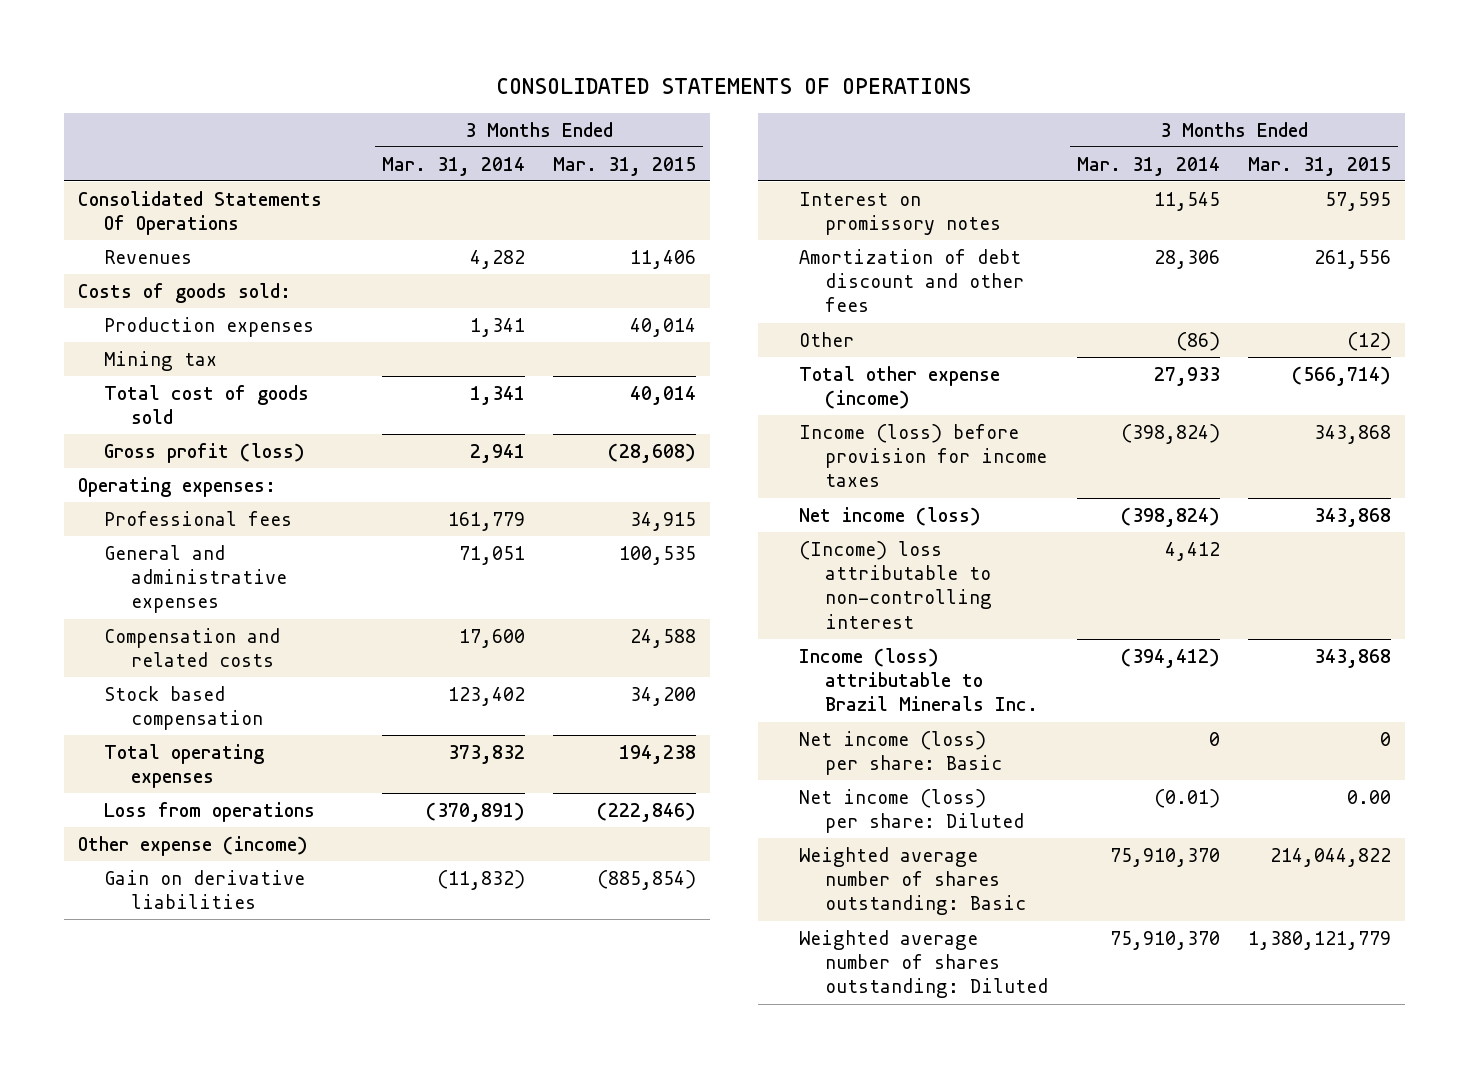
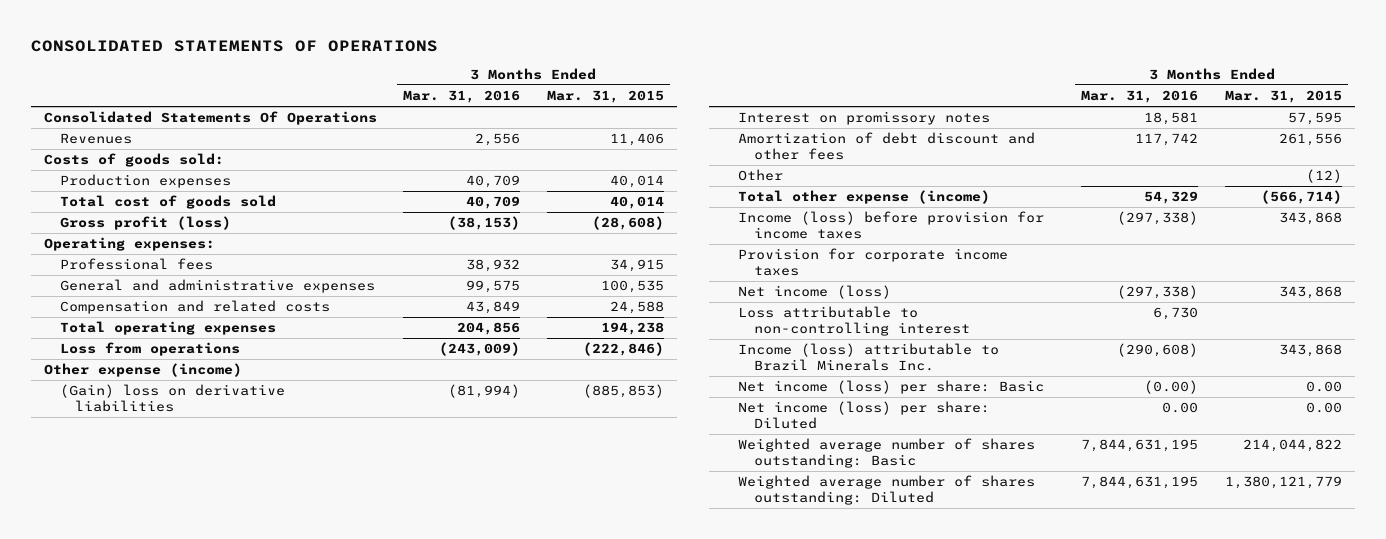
- | 3 Months Ended Mar. 31, 2014 | 3 Months Ended Mar. 31, 2015
+ | 3 Months Ended Mar. 31, 2016 | 3 Months Ended Mar. 31, 2015
- Mining tax
- Stock based compensation | 123,402 | 34,200
- Gain on derivative liabilities | (11,832) | (885,854)
+ (Gain) loss on derivative liabilities | (81,994) | (885,853)
+ Provision for corporate income taxes
- (Income) loss attributable to non-controlling interest | 4,412 |
+ Loss attributable to non-controlling interest | 6,730 |
- Net income (loss) per share: Basic | 0 | 0
+ Net income (loss) per share: Basic | (0.00) | 0.00

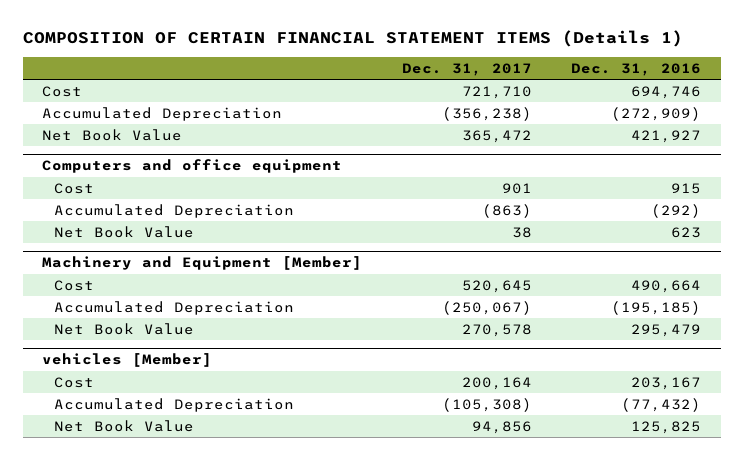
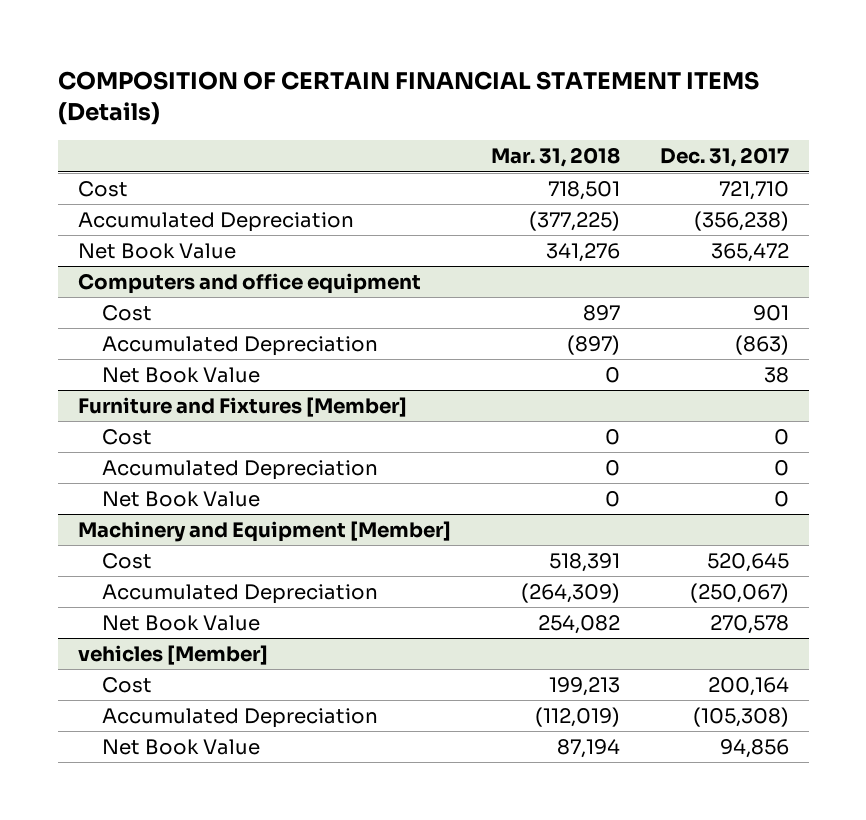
- COMPOSITION OF CERTAIN FINANCIAL STATEMENT ITEMS (Details 1)
+ COMPOSITION OF CERTAIN FINANCIAL STATEMENT ITEMS (Details)
- | Dec. 31, 2017 | Dec. 31, 2016
+ | Mar. 31, 2018 | Dec. 31, 2017
+ Furniture and Fixtures [Member]
+ Cost | 0 | 0
+ Accumulated Depreciation | 0 | 0
+ Net Book Value | 0 | 0

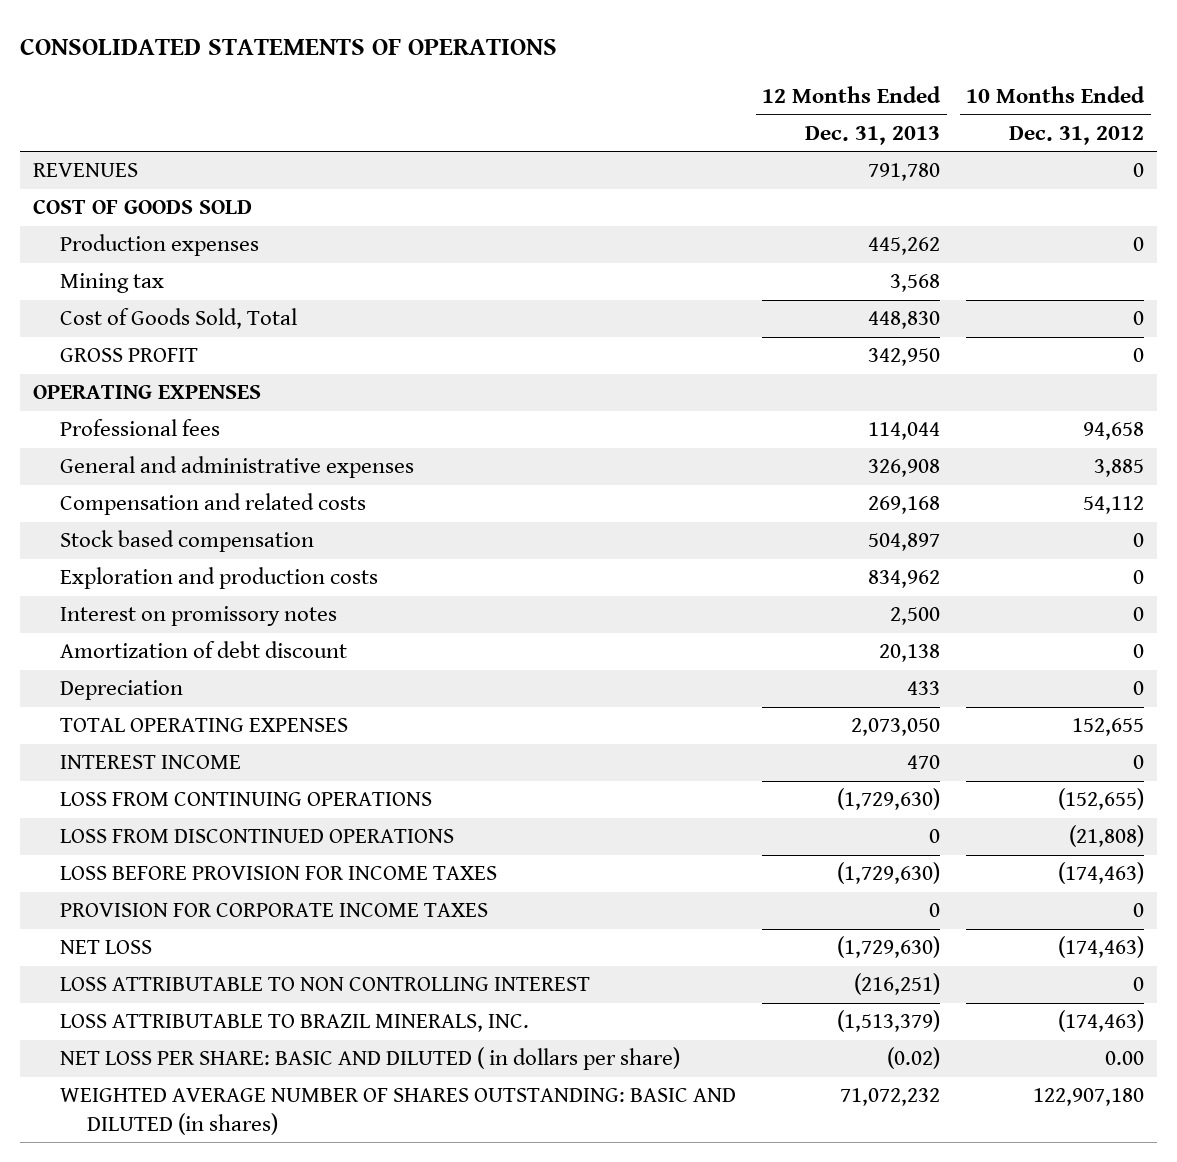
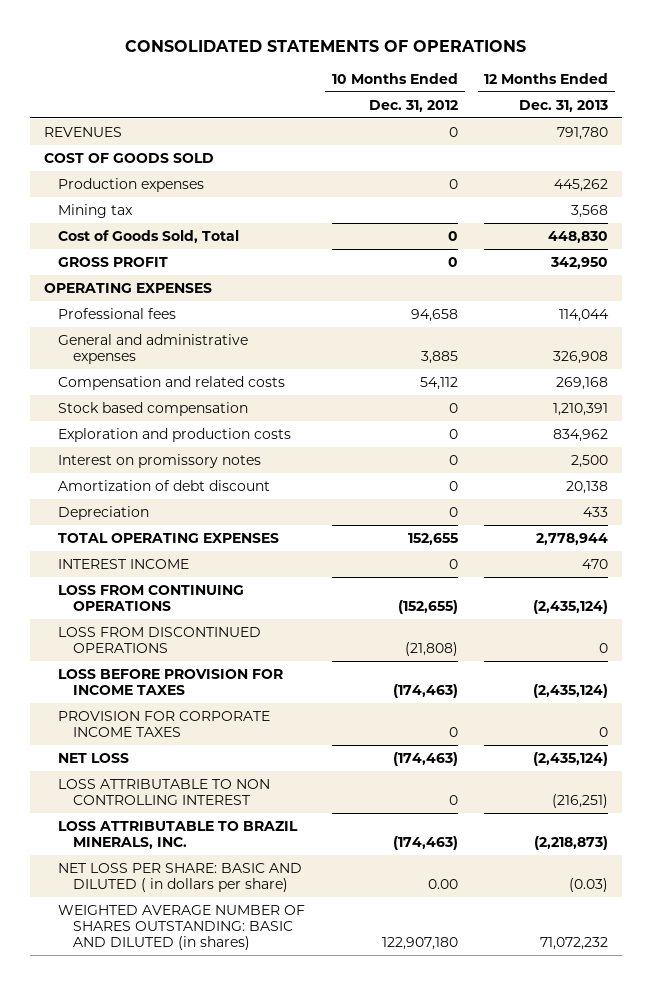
- | 12 Months Ended Dec. 31, 2013 | 10 Months Ended Dec. 31, 2012
+ | 10 Months Ended Dec. 31, 2012 | 12 Months Ended Dec. 31, 2013
- Stock based compensation | 504,897 | 0
+ Stock based compensation | 0 | 1,210,391
- TOTAL OPERATING EXPENSES | 2,073,050 | 152,655
+ TOTAL OPERATING EXPENSES | 152,655 | 2,778,944
- LOSS FROM CONTINUING OPERATIONS | (1,729,630) | (152,655)
+ LOSS FROM CONTINUING OPERATIONS | (152,655) | (2,435,124)
- LOSS BEFORE PROVISION FOR INCOME TAXES | (1,729,630) | (174,463)
+ LOSS BEFORE PROVISION FOR INCOME TAXES | (174,463) | (2,435,124)
- NET LOSS | (1,729,630) | (174,463)
+ NET LOSS | (174,463) | (2,435,124)
- LOSS ATTRIBUTABLE TO BRAZIL MINERALS, INC. | (1,513,379) | (174,463)
- NET LOSS PER SHARE: BASIC AND DILUTED ( in dollars per share) | (0.02) | 0.00
+ LOSS ATTRIBUTABLE TO BRAZIL MINERALS, INC. | (174,463) | (2,218,873)
+ NET LOSS PER SHARE: BASIC AND DILUTED ( in dollars per share) | 0.00 | (0.03)

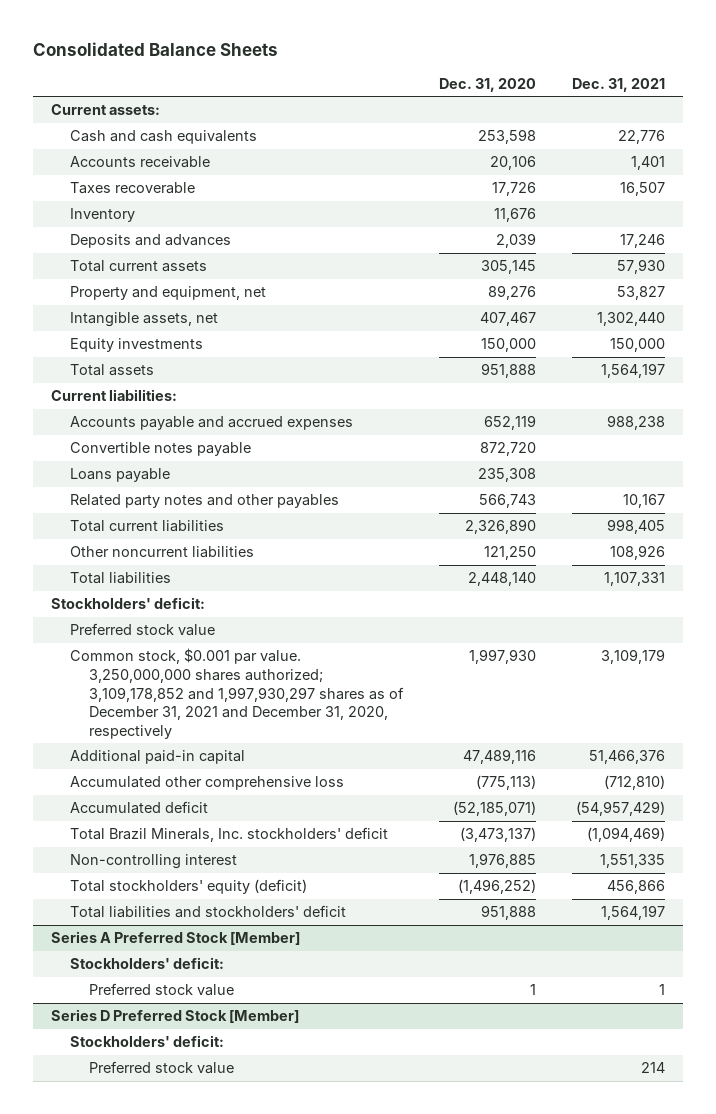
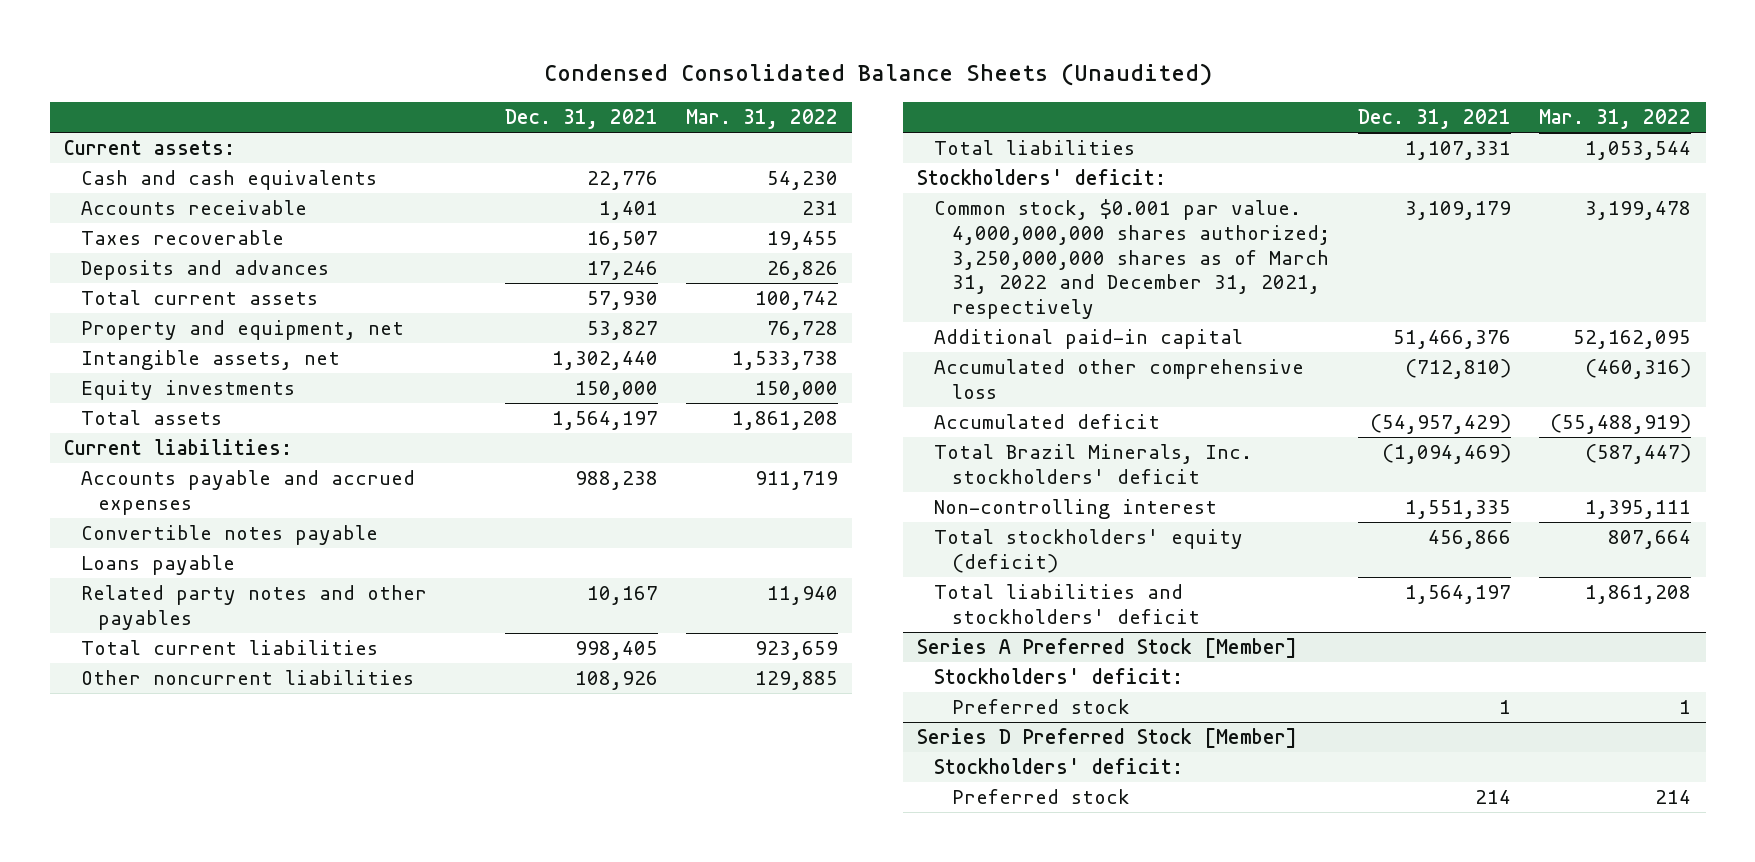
- Consolidated Balance Sheets
+ Condensed Consolidated Balance Sheets (Unaudited)
- | Dec. 31, 2020 | Dec. 31, 2021
+ | Dec. 31, 2021 | Mar. 31, 2022
- Inventory | 11,676 |
- Preferred stock value
- Common stock, $0.001 par value. 3,250,000,000 shares authorized; 3,109,178,852 and 1,997,930,297 shares as of December 31, 2021 and December 31, 2020, respectively | 1,997,930 | 3,109,179
+ Common stock, $0.001 par value. 4,000,000,000 shares authorized; 3,250,000,000 shares as of March 31, 2022 and December 31, 2021, respectively | 3,109,179 | 3,199,478
@ Series A Preferred Stock [Member]
- Preferred stock value | 1 | 1
+ Preferred stock | 1 | 1
@ Series D Preferred Stock [Member]
- Preferred stock value | | 214
+ Preferred stock | 214 | 214

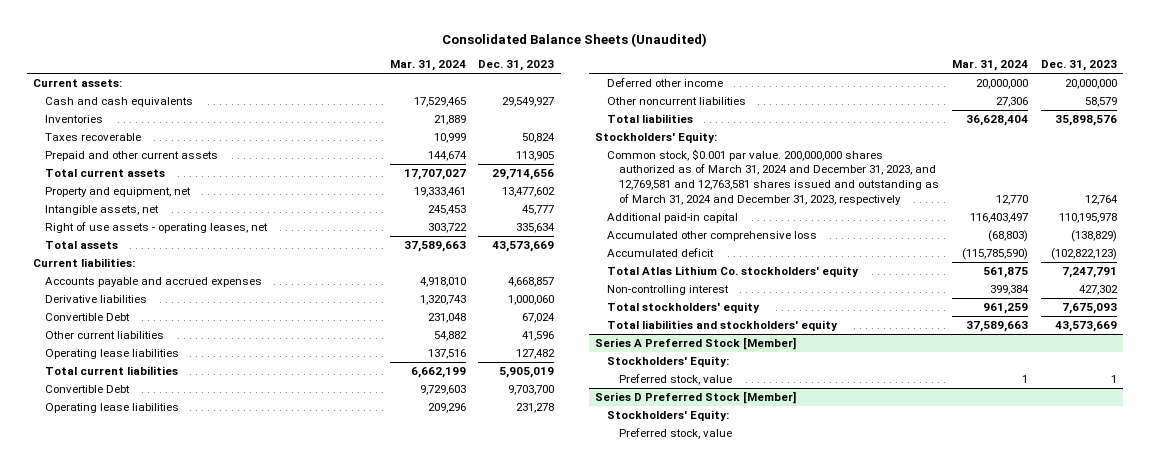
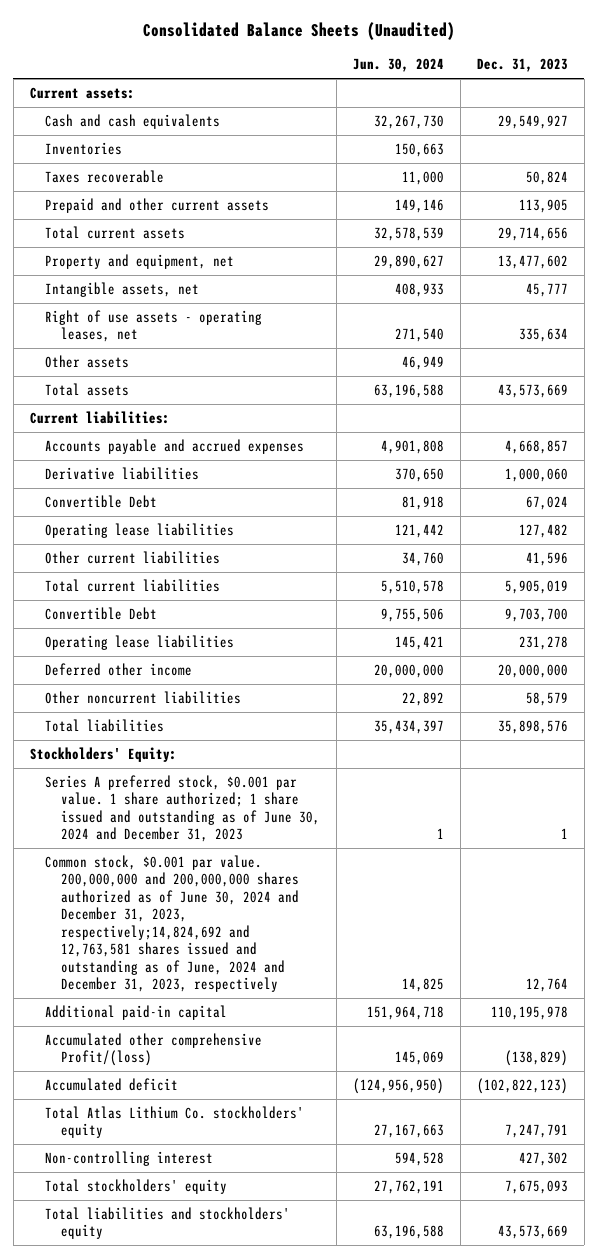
- | Mar. 31, 2024 | Dec. 31, 2023
+ | Jun. 30, 2024 | Dec. 31, 2023
+ Other assets | 46,949 |
moved down: Other current liabilities | 34,760 | 41,596
- Common stock, $0.001 par value. 200,000,000 shares authorized as of March 31, 2024 and December 31, 2023, and 12,769,581 and 12,763,581 shares issued and outstanding as of March 31, 2024 and December 31, 2023, respectively | 12,770 | 12,764
+ Series A preferred stock, $0.001 par value. 1 share authorized; 1 share issued and outstanding as of June 30, 2024 and December 31, 2023 | 1 | 1
+ Common stock, $0.001 par value. 200,000,000 and 200,000,000 shares authorized as of June 30, 2024 and December 31, 2023, respectively;14,824,692 and 12,763,581 shares issued and outstanding as of June, 2024 and December 31, 2023, respectively | 14,825 | 12,764
- Accumulated other comprehensive loss | (68,803) | (138,829)
+ Accumulated other comprehensive Profit/(loss) | 145,069 | (138,829)
- Series A Preferred Stock [Member]
- Stockholders' Equity:
- Preferred stock, value | 1 | 1
- Series D Preferred Stock [Member]
- Stockholders' Equity:
- Preferred stock, value

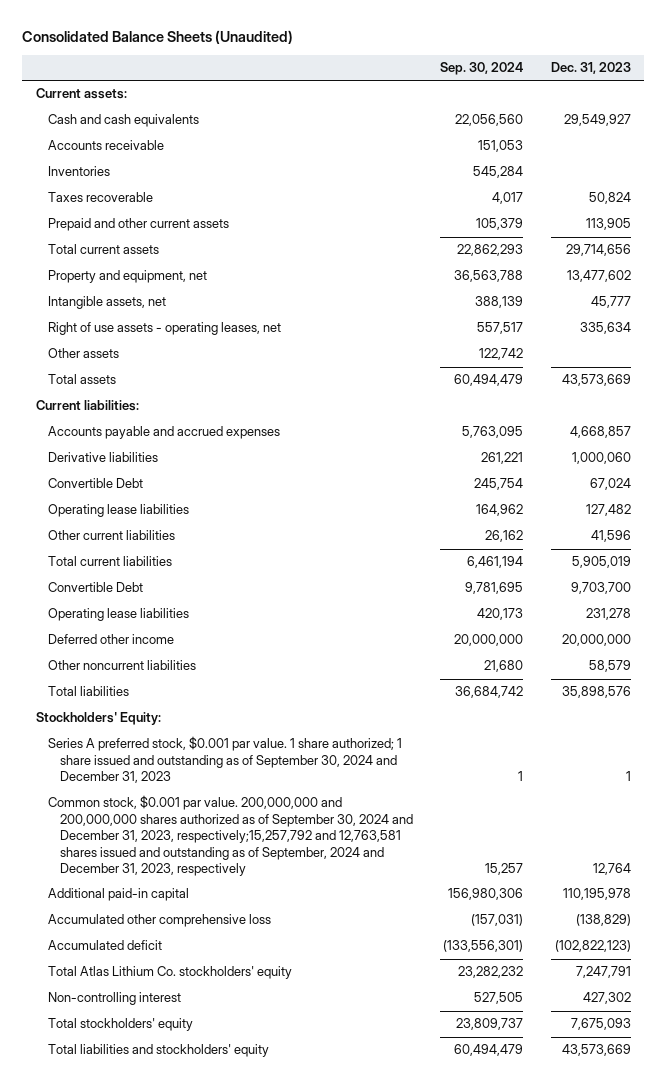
- | Jun. 30, 2024 | Dec. 31, 2023
+ | Sep. 30, 2024 | Dec. 31, 2023
+ Accounts receivable | 151,053 |
- Series A preferred stock, $0.001 par value. 1 share authorized; 1 share issued and outstanding as of June 30, 2024 and December 31, 2023 | 1 | 1
- Common stock, $0.001 par value. 200,000,000 and 200,000,000 shares authorized as of June 30, 2024 and December 31, 2023, respectively;14,824,692 and 12,763,581 shares issued and outstanding as of June, 2024 and December 31, 2023, respectively | 14,825 | 12,764
+ Series A preferred stock, $0.001 par value. 1 share authorized; 1 share issued and outstanding as of September 30, 2024 and December 31, 2023 | 1 | 1
+ Common stock, $0.001 par value. 200,000,000 and 200,000,000 shares authorized as of September 30, 2024 and December 31, 2023, respectively;15,257,792 and 12,763,581 shares issued and outstanding as of September, 2024 and December 31, 2023, respectively | 15,257 | 12,764
- Accumulated other comprehensive Profit/(loss) | 145,069 | (138,829)
+ Accumulated other comprehensive loss | (157,031) | (138,829)

